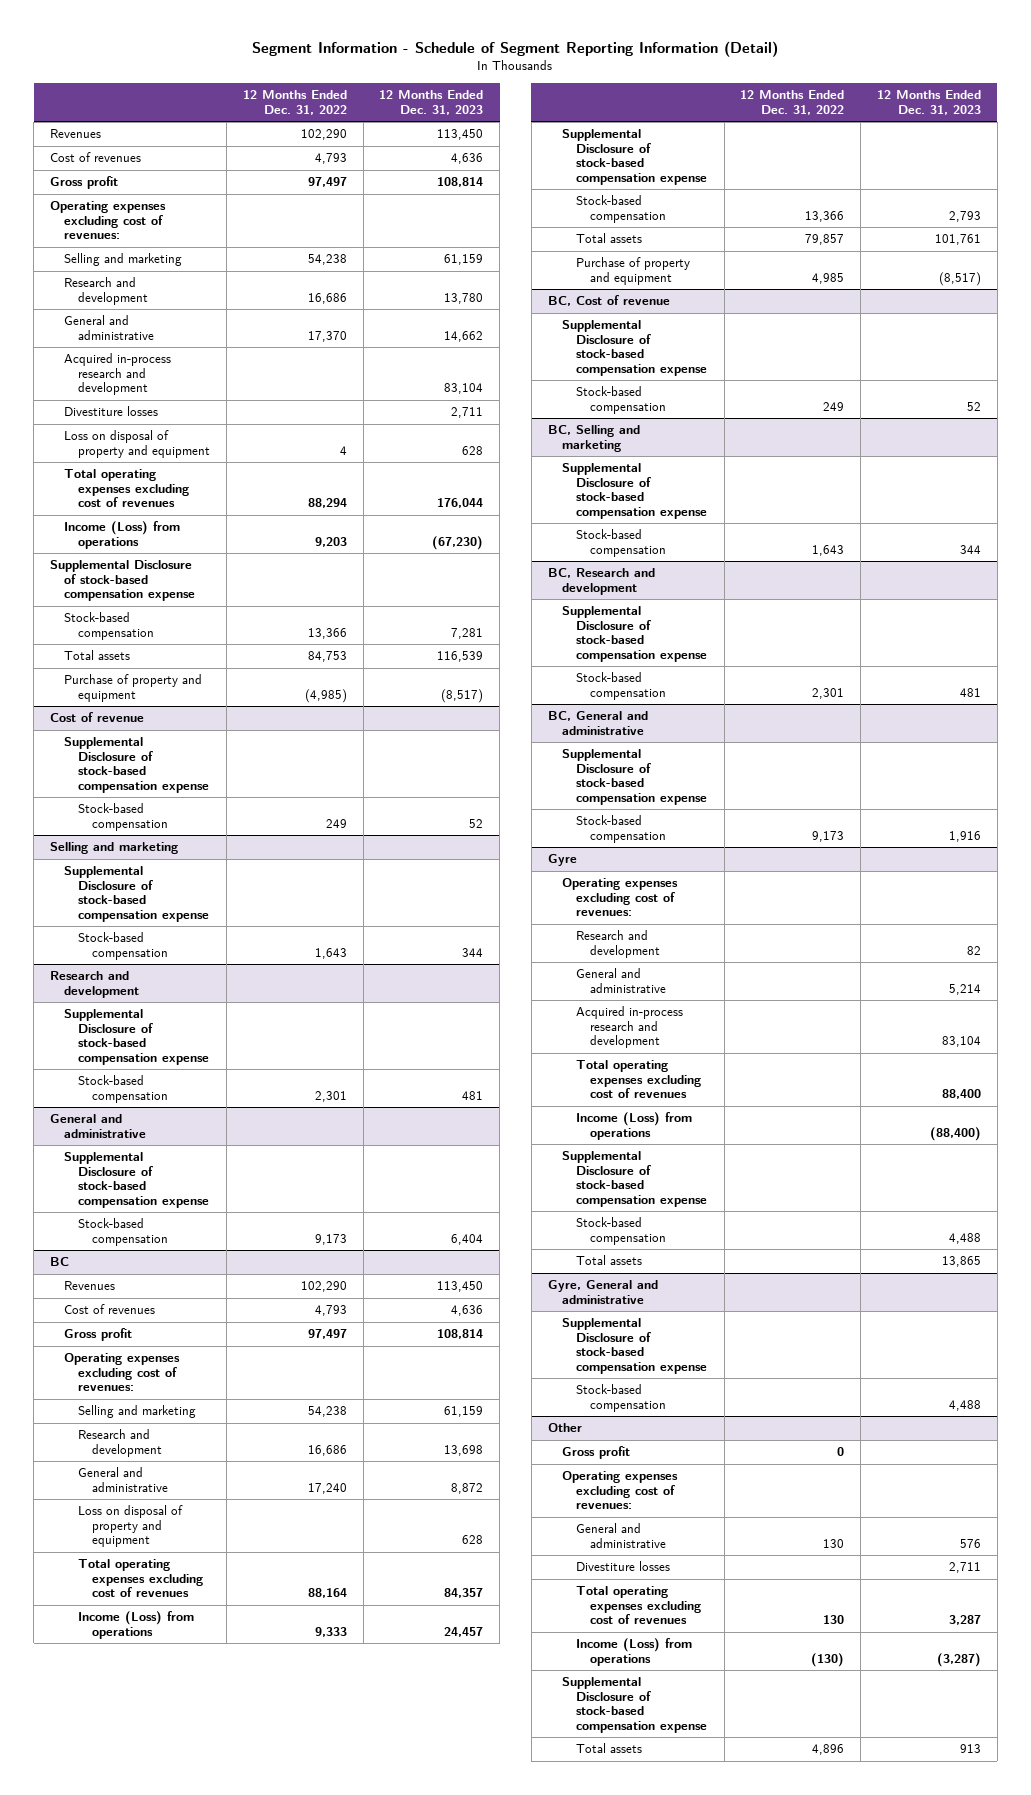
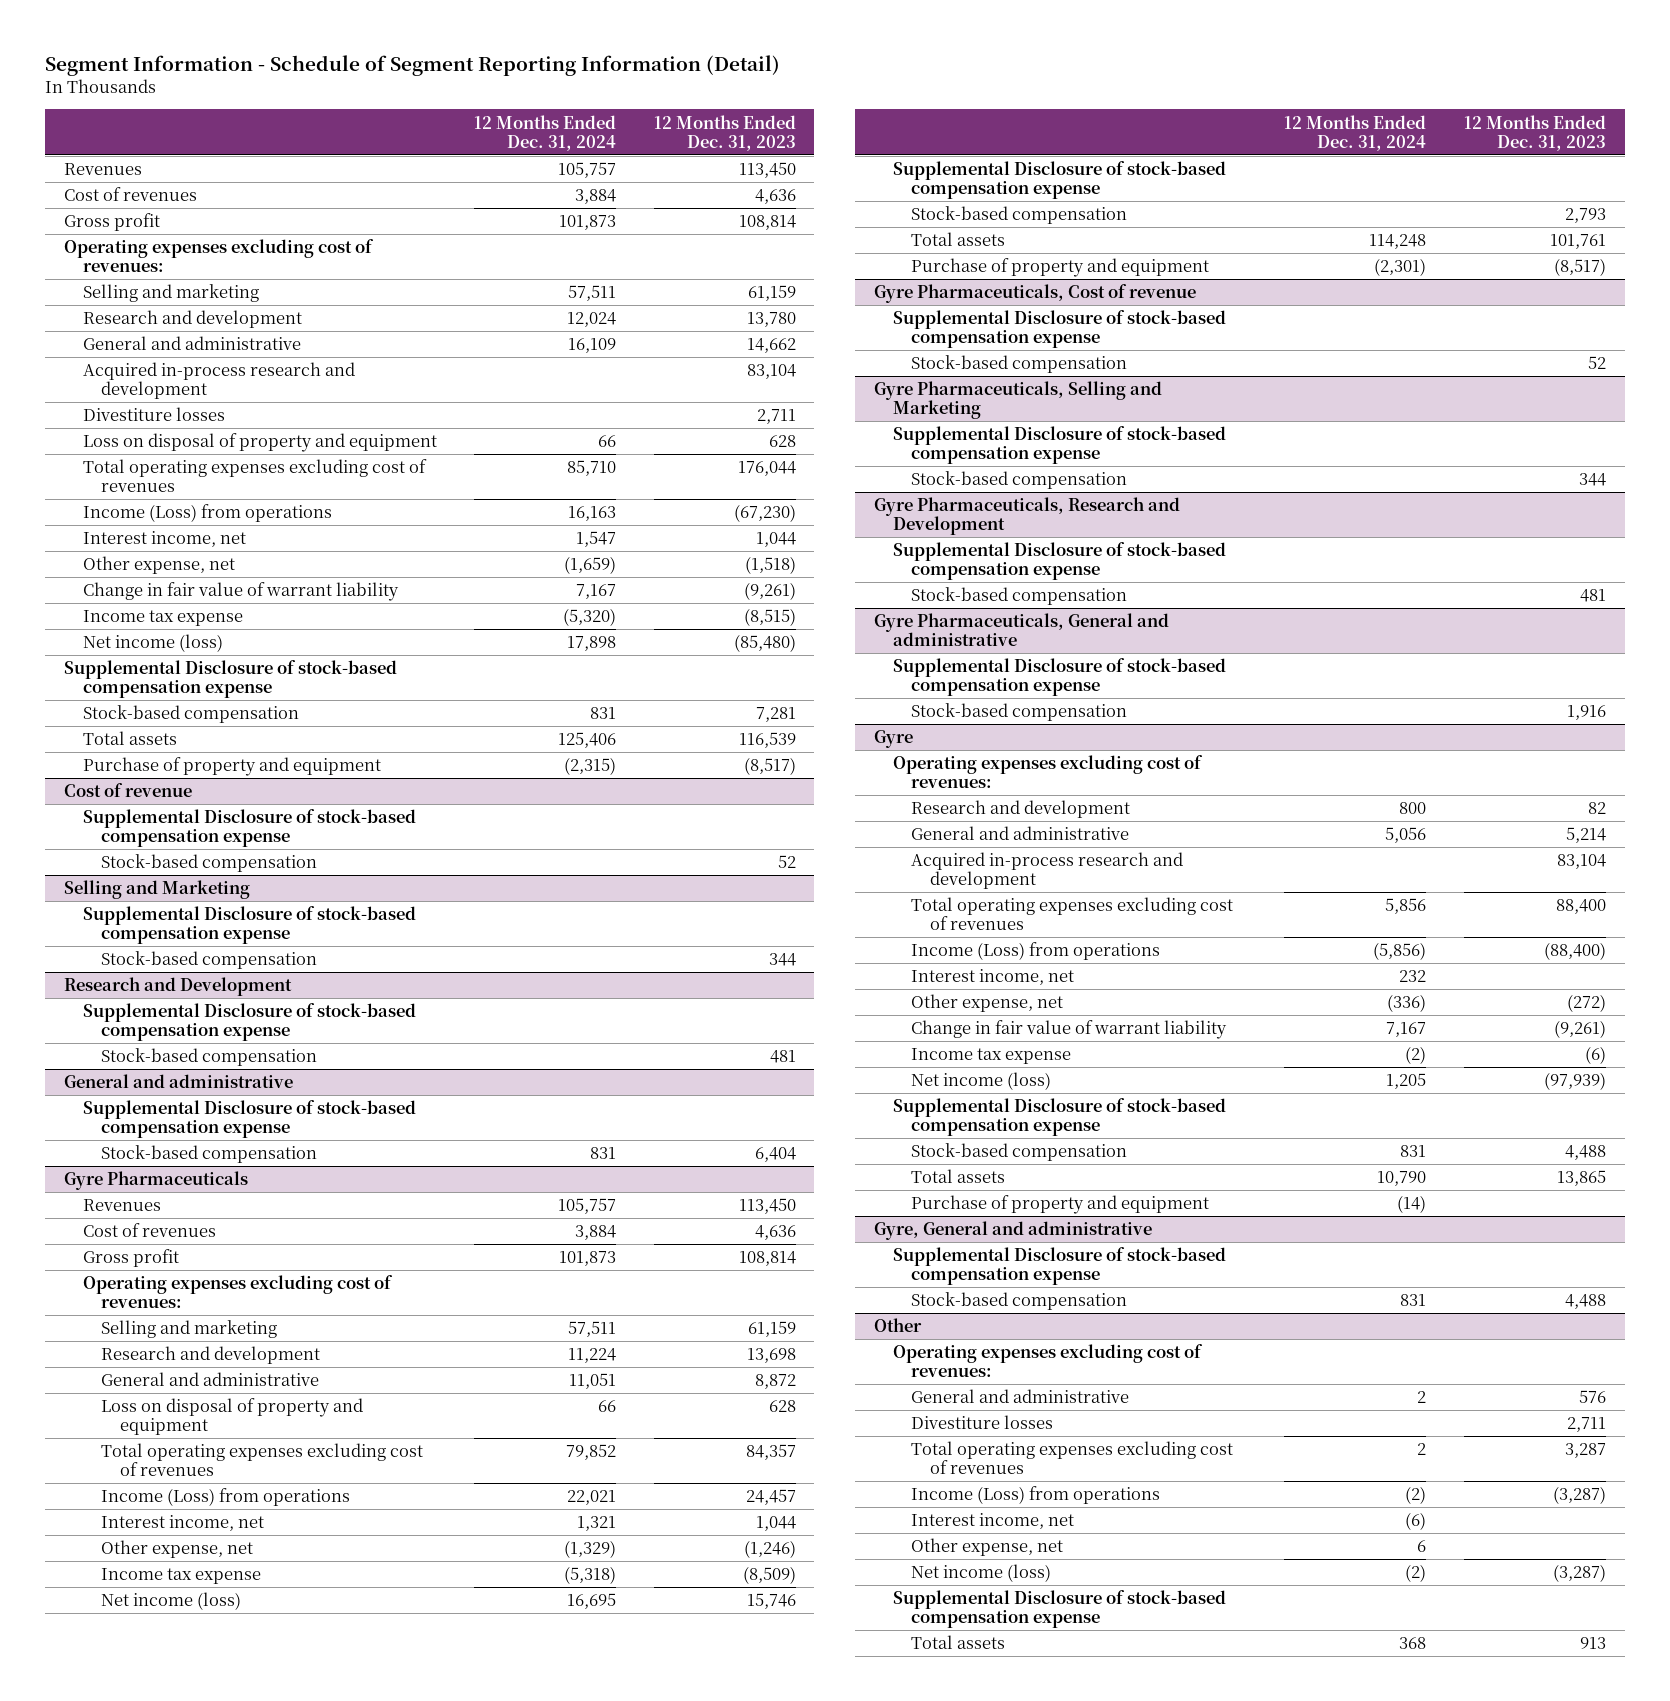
- | 12 Months Ended Dec. 31, 2022 | 12 Months Ended Dec. 31, 2023
+ | 12 Months Ended Dec. 31, 2024 | 12 Months Ended Dec. 31, 2023
+ Interest income, net | 1,547 | 1,044
+ Other expense, net | (1,659) | (1,518)
+ Change in fair value of warrant liability | 7,167 | (9,261)
+ Income tax expense | (5,320) | (8,515)
+ Net income (loss) | 17,898 | (85,480)
- Selling and marketing
+ Selling and Marketing
- Research and development
+ Research and Development
- BC
+ Gyre Pharmaceuticals
+ Interest income, net | 1,321 | 1,044
+ Other expense, net | (1,329) | (1,246)
+ Income tax expense | (5,318) | (8,509)
+ Net income (loss) | 16,695 | 15,746
- BC, Cost of revenue
+ Gyre Pharmaceuticals, Cost of revenue
- BC, Selling and marketing
+ Gyre Pharmaceuticals, Selling and Marketing
- BC, Research and development
+ Gyre Pharmaceuticals, Research and Development
- BC, General and administrative
+ Gyre Pharmaceuticals, General and administrative
@ Gyre
+ Interest income, net | 232 |
+ Other expense, net | (336) | (272)
+ Change in fair value of warrant liability | 7,167 | (9,261)
+ Income tax expense | (2) | (6)
+ Net income (loss) | 1,205 | (97,939)
+ Purchase of property and equipment | (14) |
@ Other
- Gross profit | 0 |
+ Interest income, net | (6) |
+ Other expense, net | 6 |
+ Net income (loss) | (2) | (3,287)

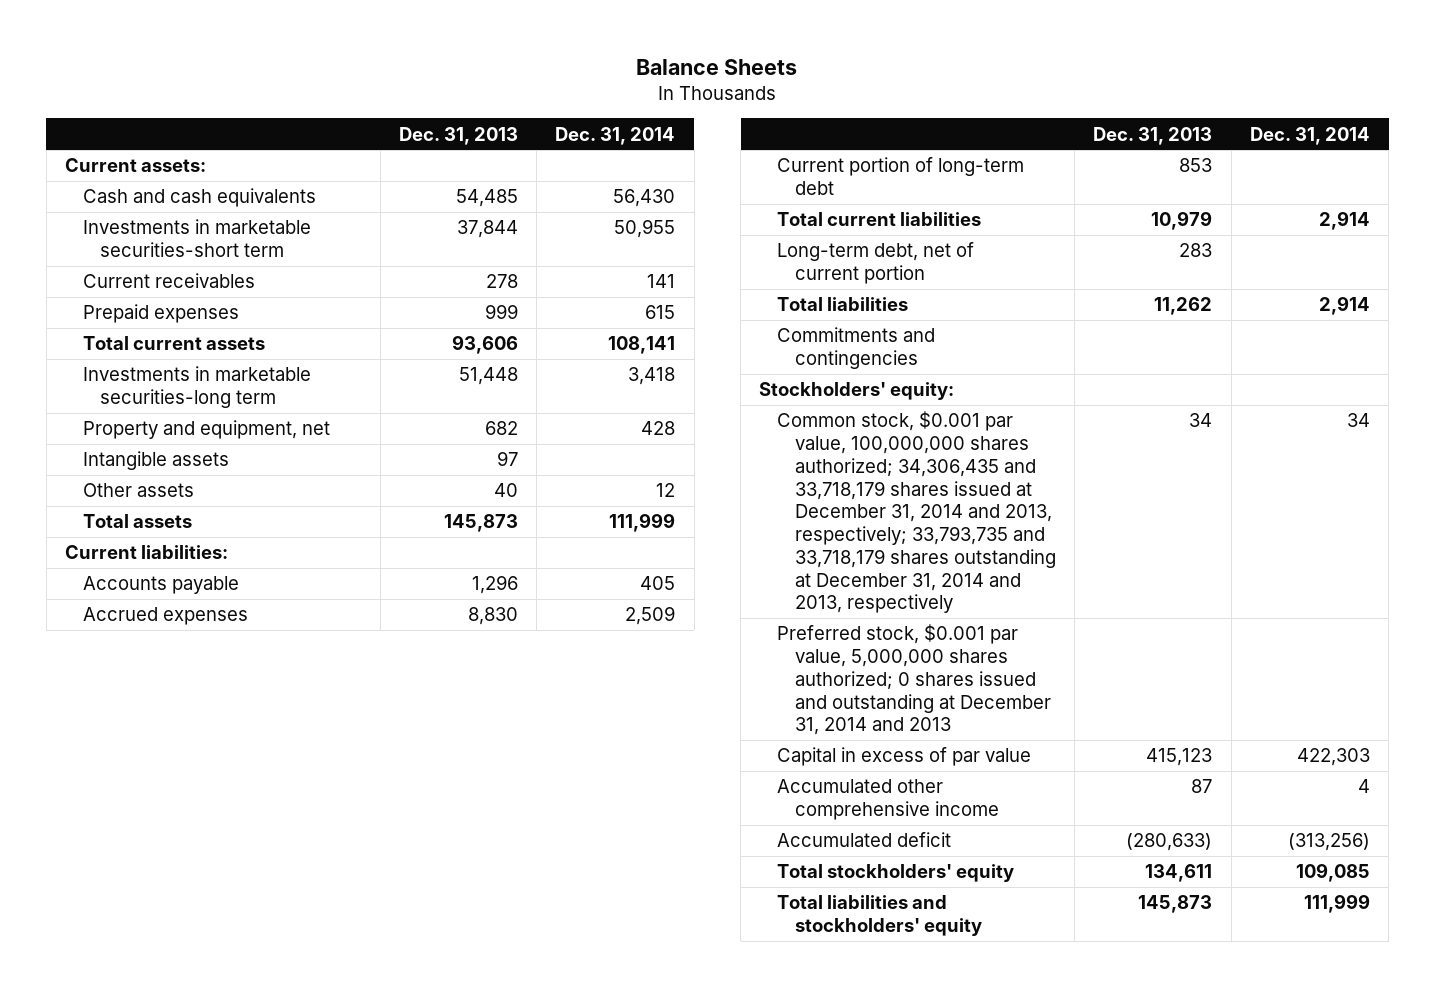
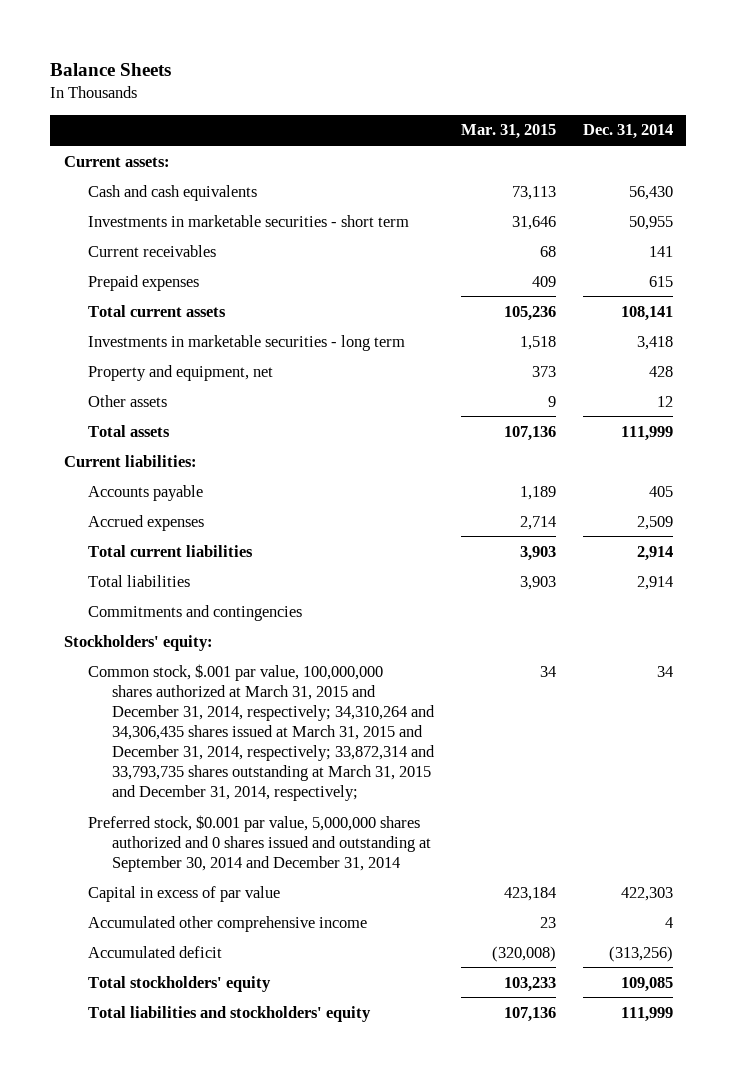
- | Dec. 31, 2013 | Dec. 31, 2014
+ | Mar. 31, 2015 | Dec. 31, 2014
- Investments in marketable securities-short term | 37,844 | 50,955
+ Investments in marketable securities - short term | 31,646 | 50,955
- Investments in marketable securities-long term | 51,448 | 3,418
+ Investments in marketable securities - long term | 1,518 | 3,418
- Intangible assets | 97 |
- Current portion of long-term debt | 853 |
- Long-term debt, net of current portion | 283 |
- Common stock, $0.001 par value, 100,000,000 shares authorized; 34,306,435 and 33,718,179 shares issued at December 31, 2014 and 2013, respectively; 33,793,735 and 33,718,179 shares outstanding at December 31, 2014 and 2013, respectively | 34 | 34
- Preferred stock, $0.001 par value, 5,000,000 shares authorized; 0 shares issued and outstanding at December 31, 2014 and 2013
+ Common stock, $.001 par value, 100,000,000 shares authorized at March 31, 2015 and December 31, 2014, respectively; 34,310,264 and 34,306,435 shares issued at March 31, 2015 and December 31, 2014, respectively; 33,872,314 and 33,793,735 shares outstanding at March 31, 2015 and December 31, 2014, respectively; | 34 | 34
+ Preferred stock, $0.001 par value, 5,000,000 shares authorized and 0 shares issued and outstanding at September 30, 2014 and December 31, 2014

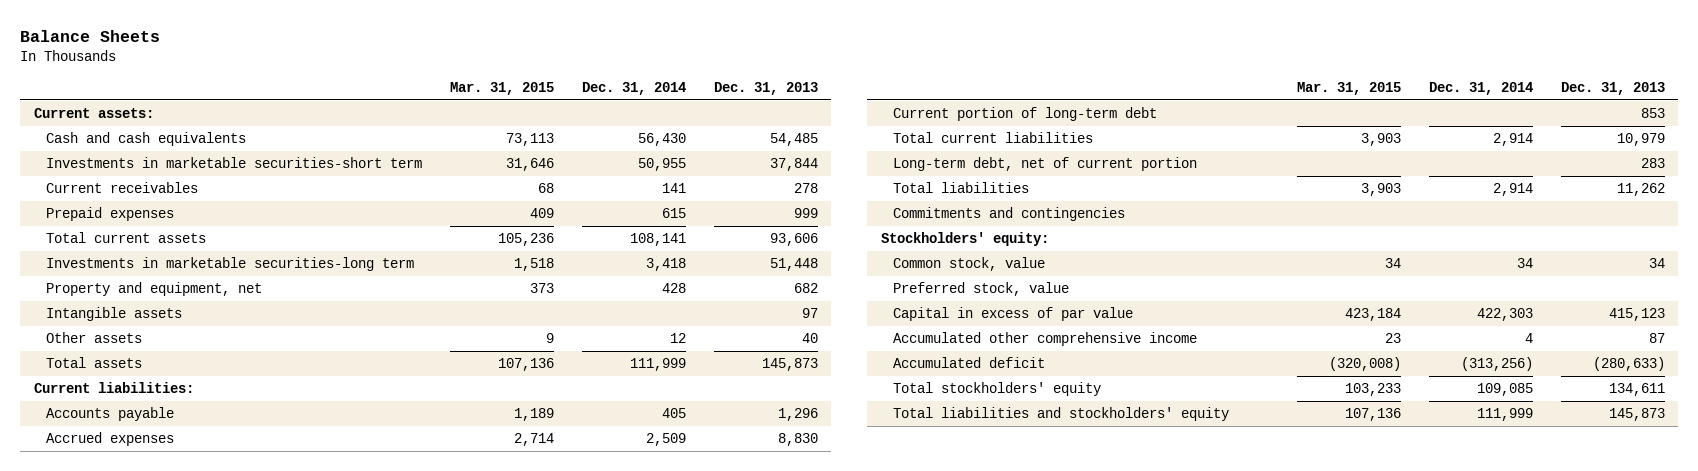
- | Mar. 31, 2015 | Dec. 31, 2014
+ | Mar. 31, 2015 | Dec. 31, 2014 | Dec. 31, 2013
- Investments in marketable securities - short term | 31,646 | 50,955
+ Investments in marketable securities-short term | 31,646 | 50,955 | 37,844
- Investments in marketable securities - long term | 1,518 | 3,418
+ Investments in marketable securities-long term | 1,518 | 3,418 | 51,448
+ Intangible assets | | | 97
+ Current portion of long-term debt | | | 853
+ Long-term debt, net of current portion | | | 283
- Common stock, $.001 par value, 100,000,000 shares authorized at March 31, 2015 and December 31, 2014, respectively; 34,310,264 and 34,306,435 shares issued at March 31, 2015 and December 31, 2014, respectively; 33,872,314 and 33,793,735 shares outstanding at March 31, 2015 and December 31, 2014, respectively; | 34 | 34
- Preferred stock, $0.001 par value, 5,000,000 shares authorized and 0 shares issued and outstanding at September 30, 2014 and December 31, 2014
+ Common stock, value | 34 | 34 | 34
+ Preferred stock, value

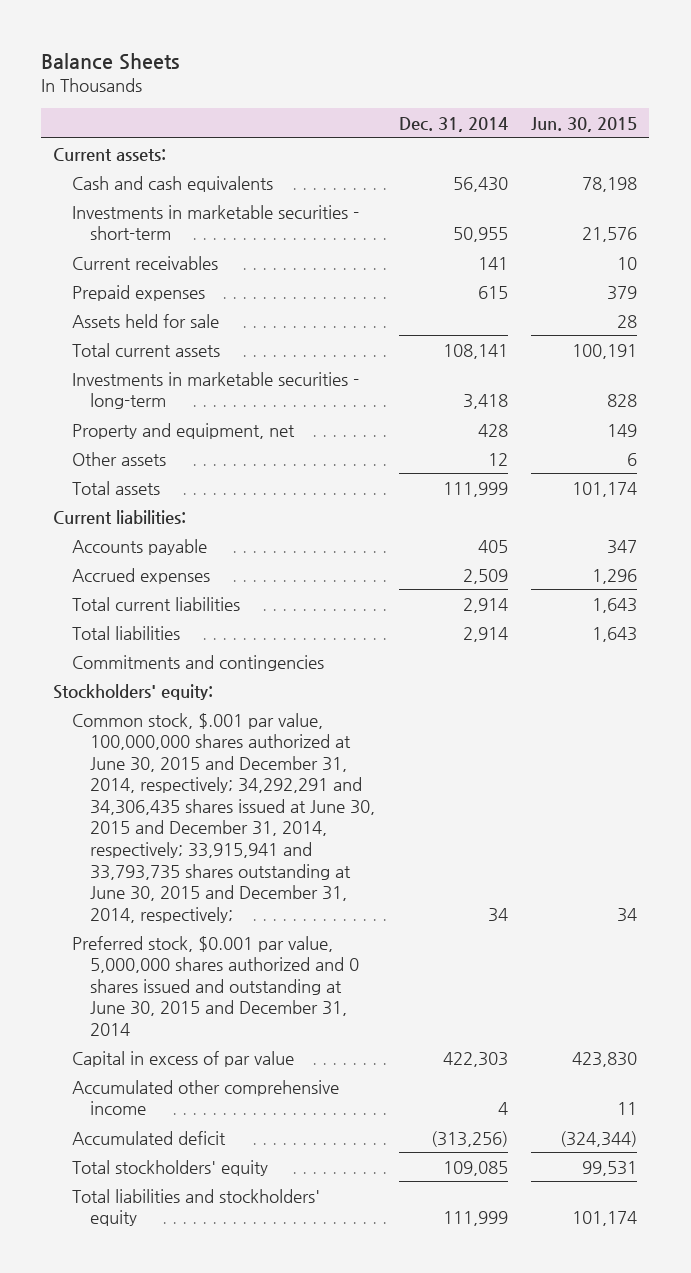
- | Mar. 31, 2015 | Dec. 31, 2014 | Dec. 31, 2013
+ | Dec. 31, 2014 | Jun. 30, 2015
- Investments in marketable securities-short term | 31,646 | 50,955 | 37,844
+ Investments in marketable securities - short-term | 50,955 | 21,576
+ Assets held for sale | | 28
- Investments in marketable securities-long term | 1,518 | 3,418 | 51,448
+ Investments in marketable securities - long-term | 3,418 | 828
- Intangible assets | | | 97
- Current portion of long-term debt | | | 853
- Long-term debt, net of current portion | | | 283
- Common stock, value | 34 | 34 | 34
- Preferred stock, value
+ Common stock, $.001 par value, 100,000,000 shares authorized at June 30, 2015 and December 31, 2014, respectively; 34,292,291 and 34,306,435 shares issued at June 30, 2015 and December 31, 2014, respectively; 33,915,941 and 33,793,735 shares outstanding at June 30, 2015 and December 31, 2014, respectively; | 34 | 34
+ Preferred stock, $0.001 par value, 5,000,000 shares authorized and 0 shares issued and outstanding at June 30, 2015 and December 31, 2014

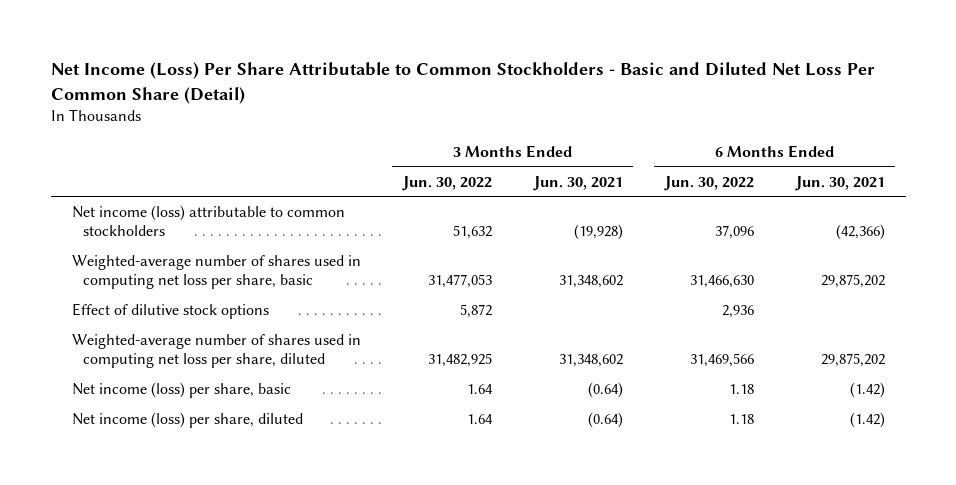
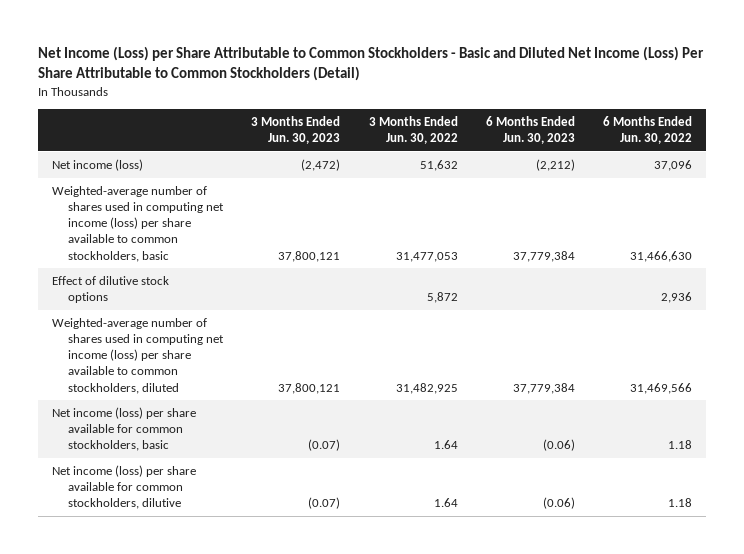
- Net Income (Loss) Per Share Attributable to Common Stockholders - Basic and Diluted Net Loss Per Common Share (Detail)
+ Net Income (Loss) per Share Attributable to Common Stockholders - Basic and Diluted Net Income (Loss) Per Share Attributable to Common Stockholders (Detail)
- | 3 Months Ended Jun. 30, 2022 | 3 Months Ended Jun. 30, 2021 | 6 Months Ended Jun. 30, 2022 | 6 Months Ended Jun. 30, 2021
+ | 3 Months Ended Jun. 30, 2023 | 3 Months Ended Jun. 30, 2022 | 6 Months Ended Jun. 30, 2023 | 6 Months Ended Jun. 30, 2022
- Net income (loss) attributable to common stockholders | 51,632 | (19,928) | 37,096 | (42,366)
- Weighted-average number of shares used in computing net loss per share, basic | 31,477,053 | 31,348,602 | 31,466,630 | 29,875,202
+ Net income (loss) | (2,472) | 51,632 | (2,212) | 37,096
+ Weighted-average number of shares used in computing net income (loss) per share available to common stockholders, basic | 37,800,121 | 31,477,053 | 37,779,384 | 31,466,630
- Weighted-average number of shares used in computing net loss per share, diluted | 31,482,925 | 31,348,602 | 31,469,566 | 29,875,202
- Net income (loss) per share, basic | 1.64 | (0.64) | 1.18 | (1.42)
- Net income (loss) per share, diluted | 1.64 | (0.64) | 1.18 | (1.42)
+ Weighted-average number of shares used in computing net income (loss) per share available to common stockholders, diluted | 37,800,121 | 31,482,925 | 37,779,384 | 31,469,566
+ Net income (loss) per share available for common stockholders, basic | (0.07) | 1.64 | (0.06) | 1.18
+ Net income (loss) per share available for common stockholders, dilutive | (0.07) | 1.64 | (0.06) | 1.18

